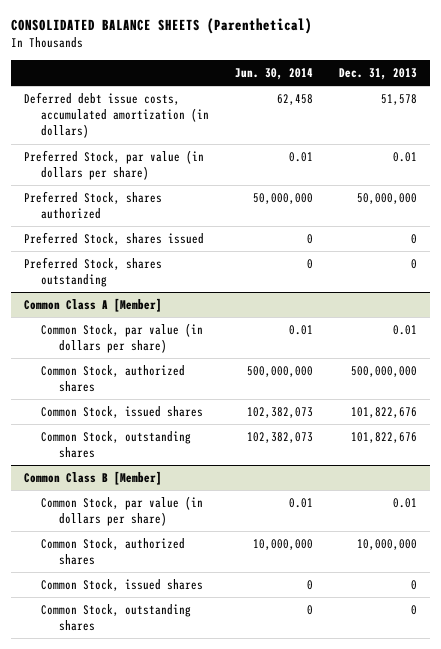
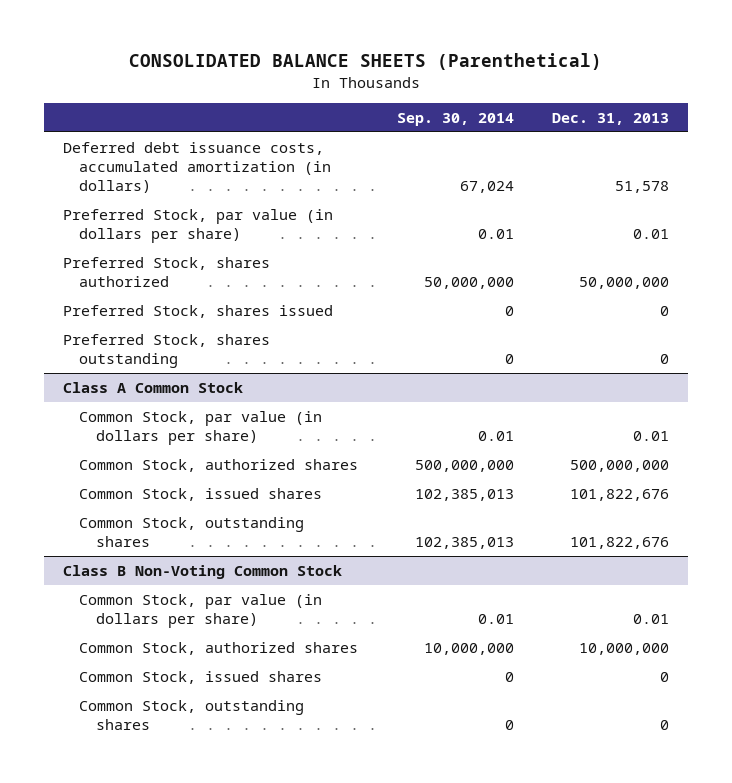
- | Jun. 30, 2014 | Dec. 31, 2013
+ | Sep. 30, 2014 | Dec. 31, 2013
- Deferred debt issue costs, accumulated amortization (in dollars) | 62,458 | 51,578
+ Deferred debt issuance costs, accumulated amortization (in dollars) | 67,024 | 51,578
- Common Class A [Member]
+ Class A Common Stock
- Common Class B [Member]
+ Class B Non-Voting Common Stock

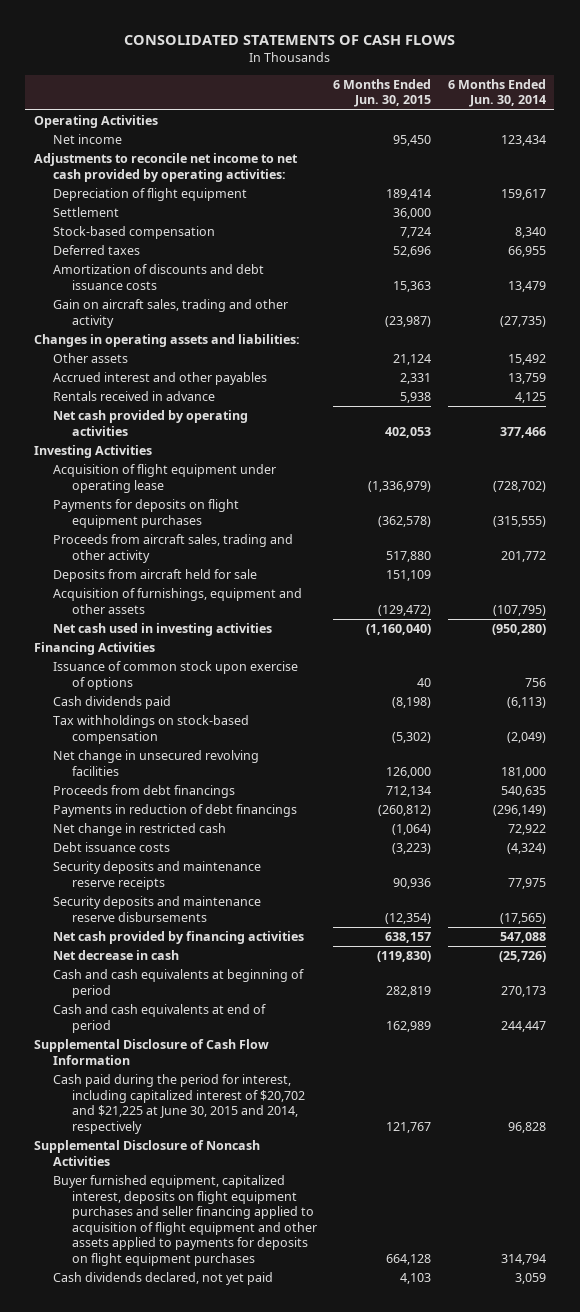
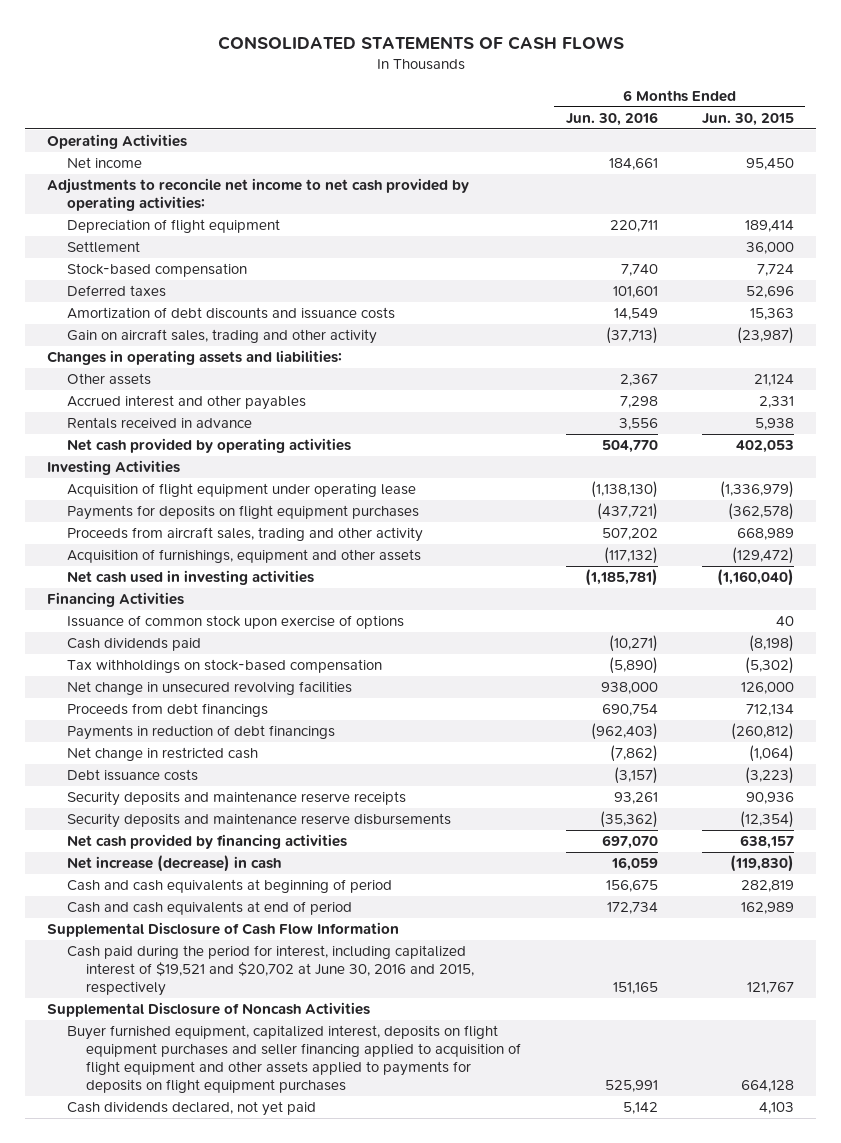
- | 6 Months Ended Jun. 30, 2015 | 6 Months Ended Jun. 30, 2014
+ | 6 Months Ended Jun. 30, 2016 | 6 Months Ended Jun. 30, 2015
- Amortization of discounts and debt issuance costs | 15,363 | 13,479
+ Amortization of debt discounts and issuance costs | 14,549 | 15,363
- Proceeds from aircraft sales, trading and other activity | 517,880 | 201,772
- Deposits from aircraft held for sale | 151,109 |
+ Proceeds from aircraft sales, trading and other activity | 507,202 | 668,989
- Net decrease in cash | (119,830) | (25,726)
+ Net increase (decrease) in cash | 16,059 | (119,830)
- Cash paid during the period for interest, including capitalized interest of $20,702 and $21,225 at June 30, 2015 and 2014, respectively | 121,767 | 96,828
+ Cash paid during the period for interest, including capitalized interest of $19,521 and $20,702 at June 30, 2016 and 2015, respectively | 151,165 | 121,767

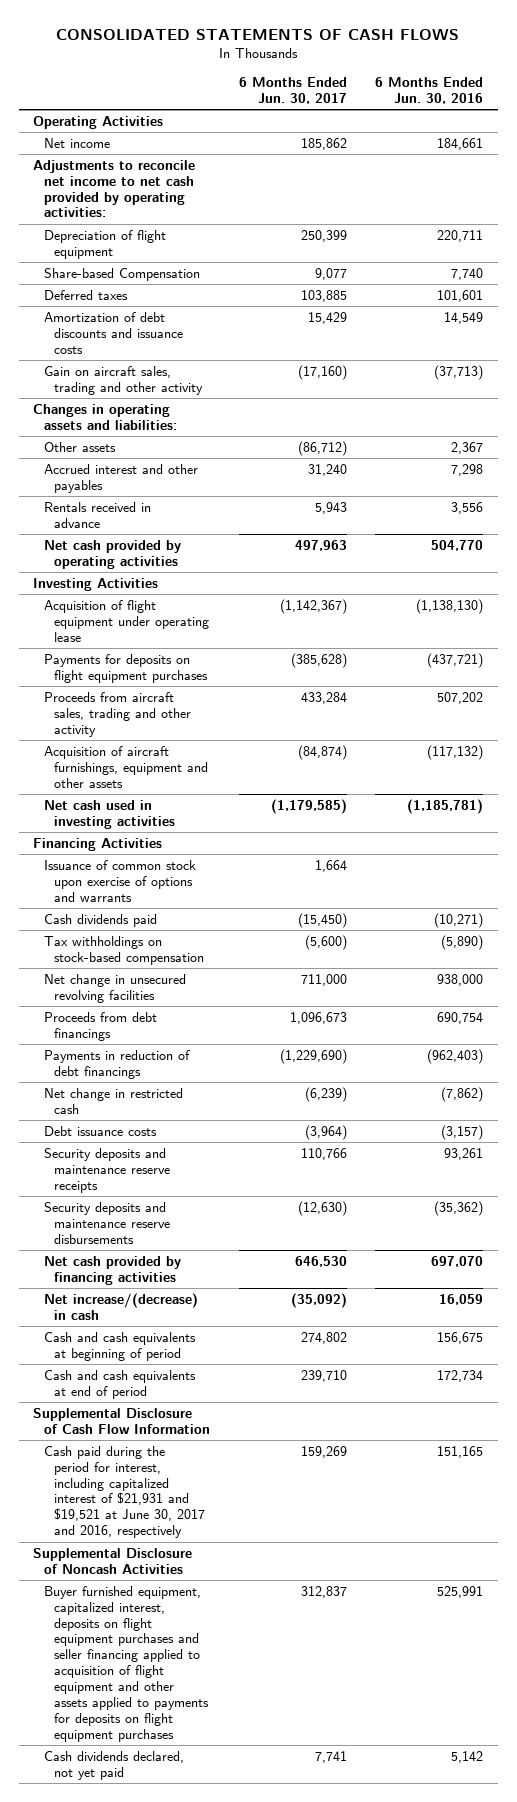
- | 6 Months Ended Jun. 30, 2016 | 6 Months Ended Jun. 30, 2015
+ | 6 Months Ended Jun. 30, 2017 | 6 Months Ended Jun. 30, 2016
- Settlement | | 36,000
- Stock-based compensation | 7,740 | 7,724
+ Share-based Compensation | 9,077 | 7,740
- Acquisition of furnishings, equipment and other assets | (117,132) | (129,472)
+ Acquisition of aircraft furnishings, equipment and other assets | (84,874) | (117,132)
- Issuance of common stock upon exercise of options | | 40
+ Issuance of common stock upon exercise of options and warrants | 1,664 |
- Net increase (decrease) in cash | 16,059 | (119,830)
+ Net increase/(decrease) in cash | (35,092) | 16,059
- Cash paid during the period for interest, including capitalized interest of $19,521 and $20,702 at June 30, 2016 and 2015, respectively | 151,165 | 121,767
+ Cash paid during the period for interest, including capitalized interest of $21,931 and $19,521 at June 30, 2017 and 2016, respectively | 159,269 | 151,165

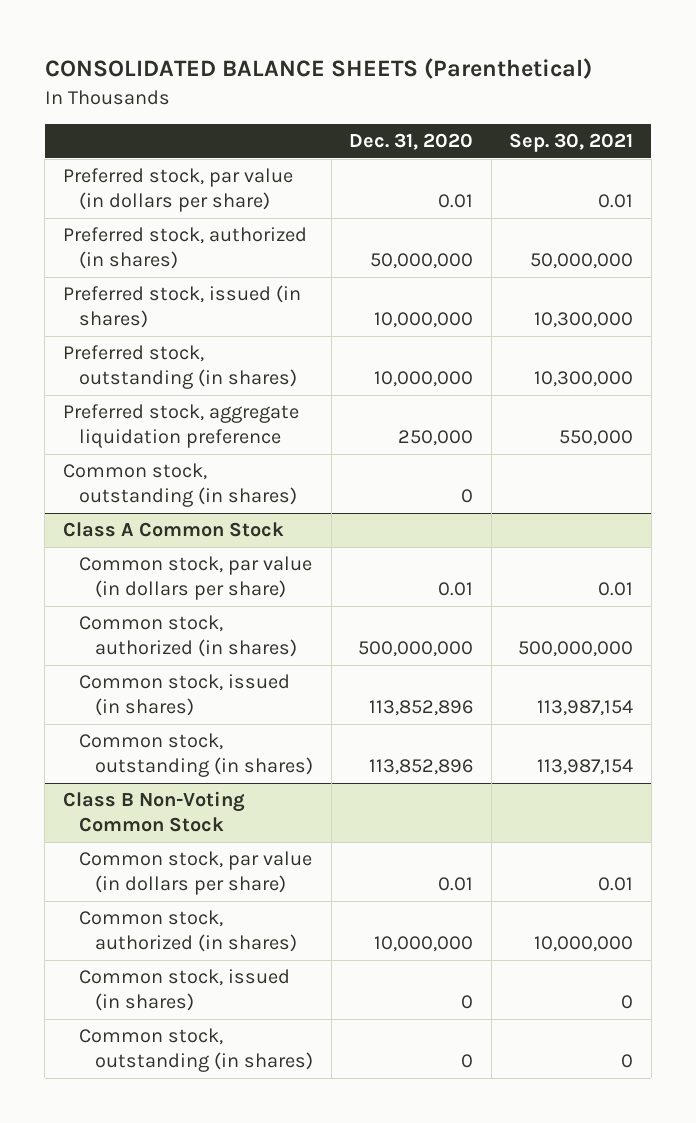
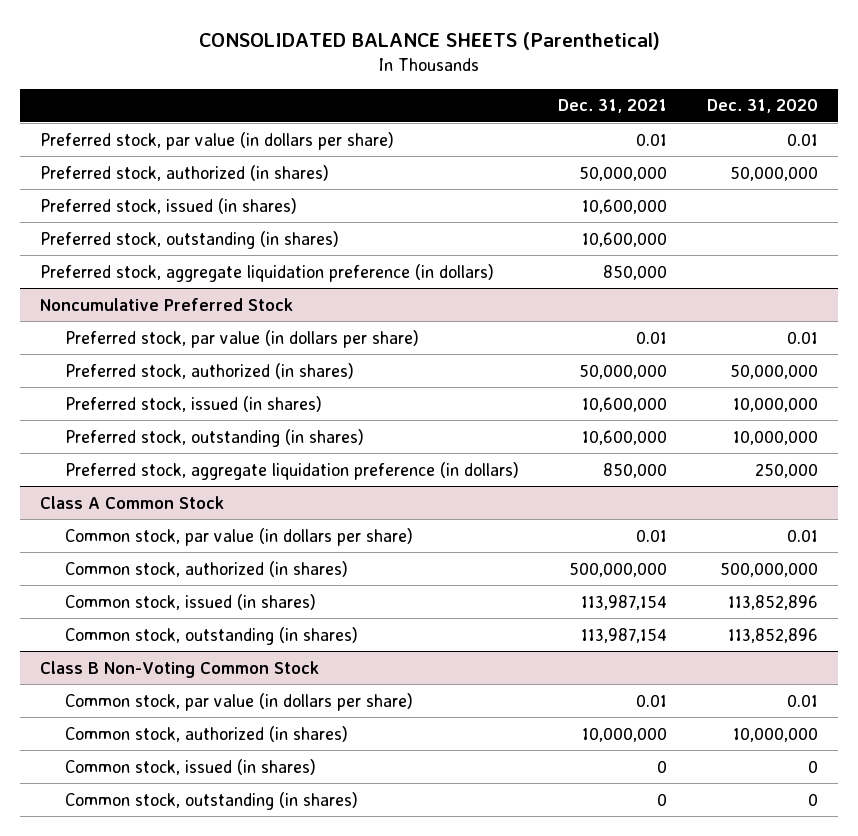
- | Dec. 31, 2020 | Sep. 30, 2021
+ | Dec. 31, 2021 | Dec. 31, 2020
+ Preferred stock, issued (in shares) | 10,600,000 |
+ Preferred stock, outstanding (in shares) | 10,600,000 |
+ Preferred stock, aggregate liquidation preference (in dollars) | 850,000 |
+ Noncumulative Preferred Stock
+ Preferred stock, par value (in dollars per share) | 0.01 | 0.01
+ Preferred stock, authorized (in shares) | 50,000,000 | 50,000,000
- Preferred stock, aggregate liquidation preference | 250,000 | 550,000
- Common stock, outstanding (in shares) | 0 |
+ Preferred stock, aggregate liquidation preference (in dollars) | 850,000 | 250,000

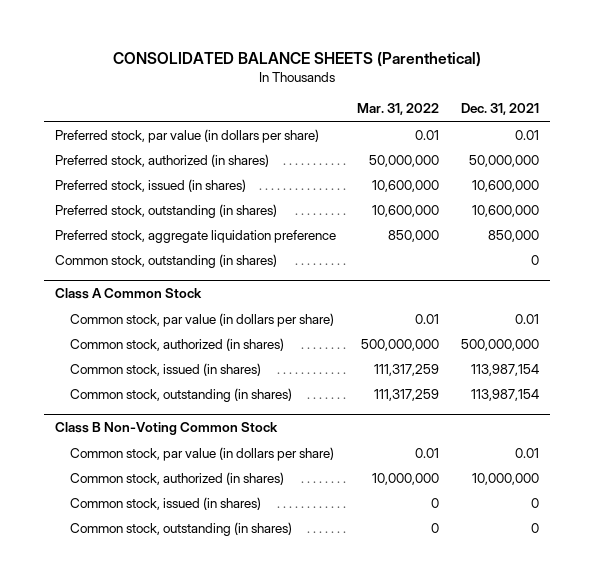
- | Dec. 31, 2021 | Dec. 31, 2020
+ | Mar. 31, 2022 | Dec. 31, 2021
- Preferred stock, aggregate liquidation preference (in dollars) | 850,000 |
- Noncumulative Preferred Stock
- Preferred stock, par value (in dollars per share) | 0.01 | 0.01
- Preferred stock, authorized (in shares) | 50,000,000 | 50,000,000
- Preferred stock, issued (in shares) | 10,600,000 | 10,000,000
- Preferred stock, outstanding (in shares) | 10,600,000 | 10,000,000
- Preferred stock, aggregate liquidation preference (in dollars) | 850,000 | 250,000
+ Preferred stock, aggregate liquidation preference | 850,000 | 850,000
+ Common stock, outstanding (in shares) | | 0

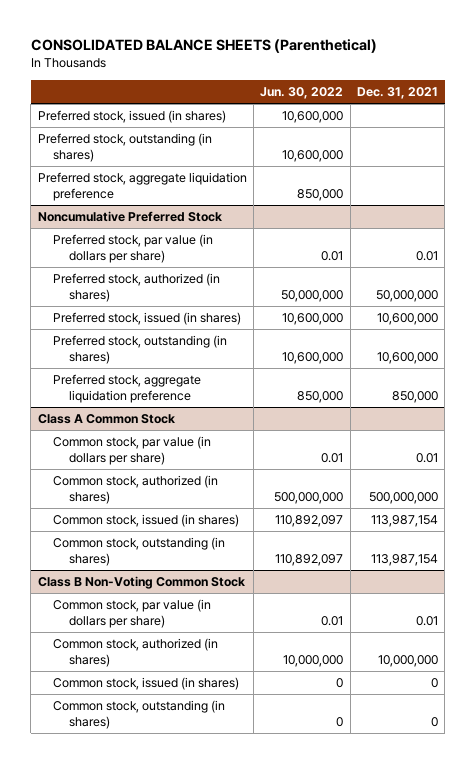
- | Mar. 31, 2022 | Dec. 31, 2021
+ | Jun. 30, 2022 | Dec. 31, 2021
+ Preferred stock, issued (in shares) | 10,600,000 |
+ Preferred stock, outstanding (in shares) | 10,600,000 |
+ Preferred stock, aggregate liquidation preference | 850,000 |
+ Noncumulative Preferred Stock
- Common stock, outstanding (in shares) | | 0

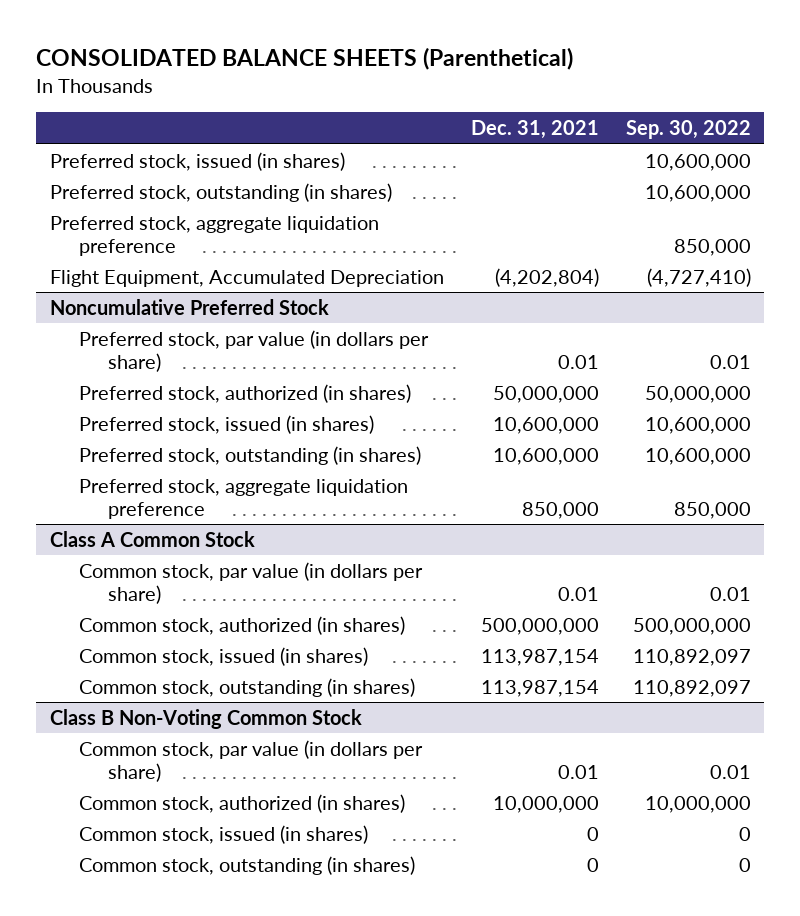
- | Jun. 30, 2022 | Dec. 31, 2021
+ | Dec. 31, 2021 | Sep. 30, 2022
+ Flight Equipment, Accumulated Depreciation | (4,202,804) | (4,727,410)

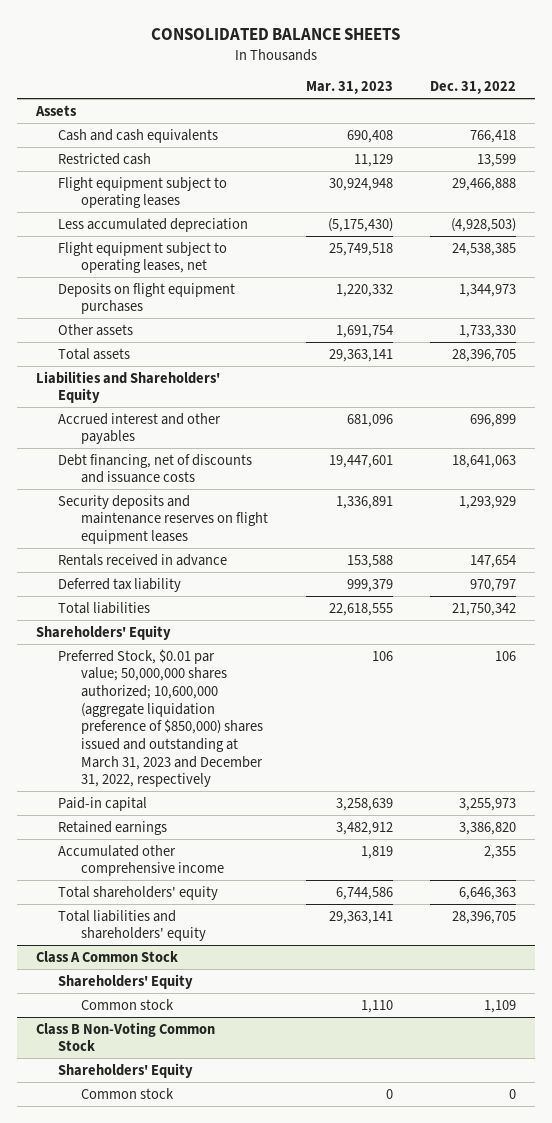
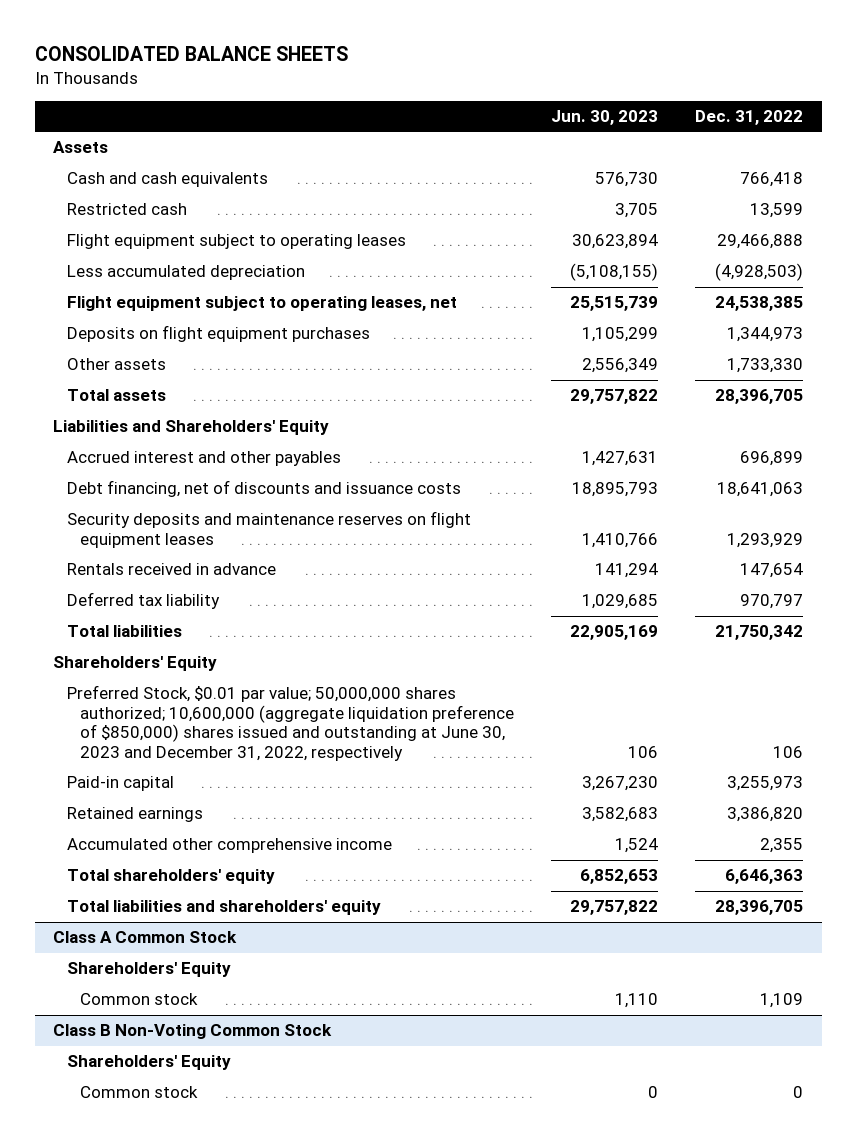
- | Mar. 31, 2023 | Dec. 31, 2022
+ | Jun. 30, 2023 | Dec. 31, 2022
- Preferred Stock, $0.01 par value; 50,000,000 shares authorized; 10,600,000 (aggregate liquidation preference of $850,000) shares issued and outstanding at March 31, 2023 and December 31, 2022, respectively | 106 | 106
+ Preferred Stock, $0.01 par value; 50,000,000 shares authorized; 10,600,000 (aggregate liquidation preference of $850,000) shares issued and outstanding at June 30, 2023 and December 31, 2022, respectively | 106 | 106

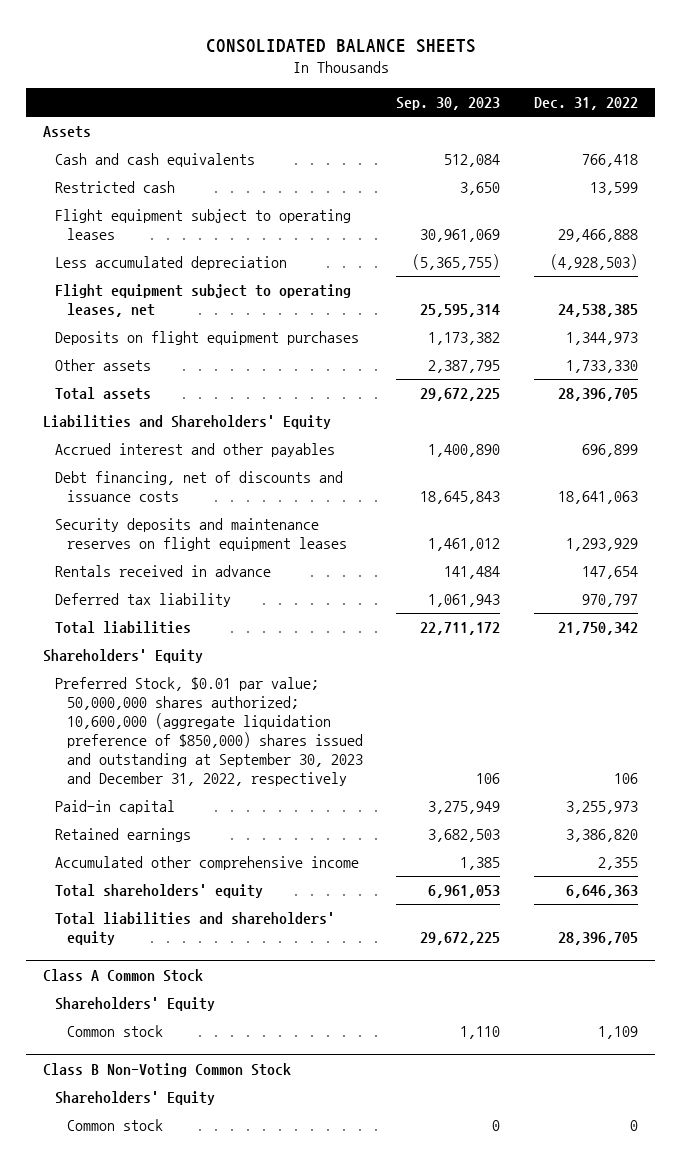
- | Jun. 30, 2023 | Dec. 31, 2022
+ | Sep. 30, 2023 | Dec. 31, 2022
- Preferred Stock, $0.01 par value; 50,000,000 shares authorized; 10,600,000 (aggregate liquidation preference of $850,000) shares issued and outstanding at June 30, 2023 and December 31, 2022, respectively | 106 | 106
+ Preferred Stock, $0.01 par value; 50,000,000 shares authorized; 10,600,000 (aggregate liquidation preference of $850,000) shares issued and outstanding at September 30, 2023 and December 31, 2022, respectively | 106 | 106

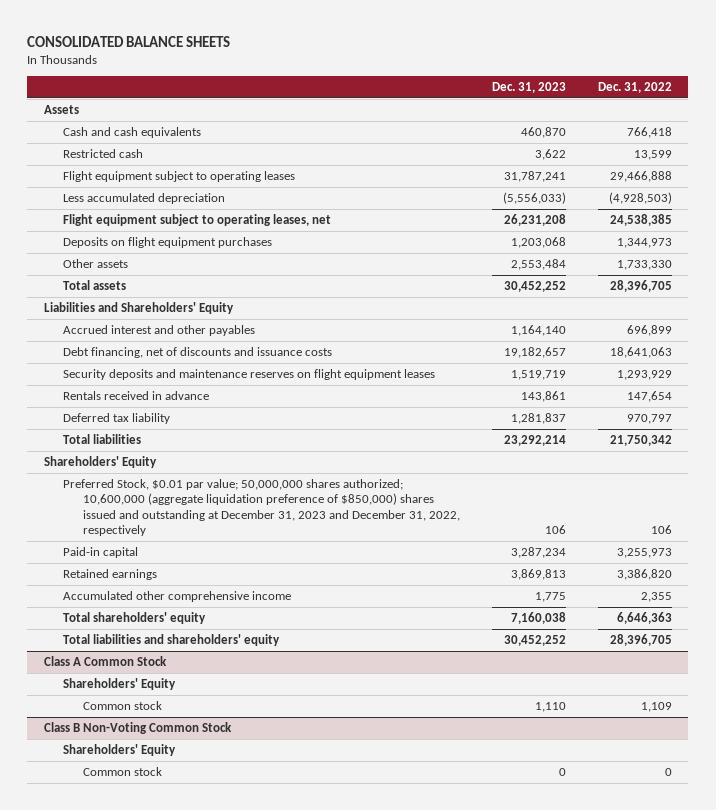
- | Sep. 30, 2023 | Dec. 31, 2022
+ | Dec. 31, 2023 | Dec. 31, 2022
- Preferred Stock, $0.01 par value; 50,000,000 shares authorized; 10,600,000 (aggregate liquidation preference of $850,000) shares issued and outstanding at September 30, 2023 and December 31, 2022, respectively | 106 | 106
+ Preferred Stock, $0.01 par value; 50,000,000 shares authorized; 10,600,000 (aggregate liquidation preference of $850,000) shares issued and outstanding at December 31, 2023 and December 31, 2022, respectively | 106 | 106

